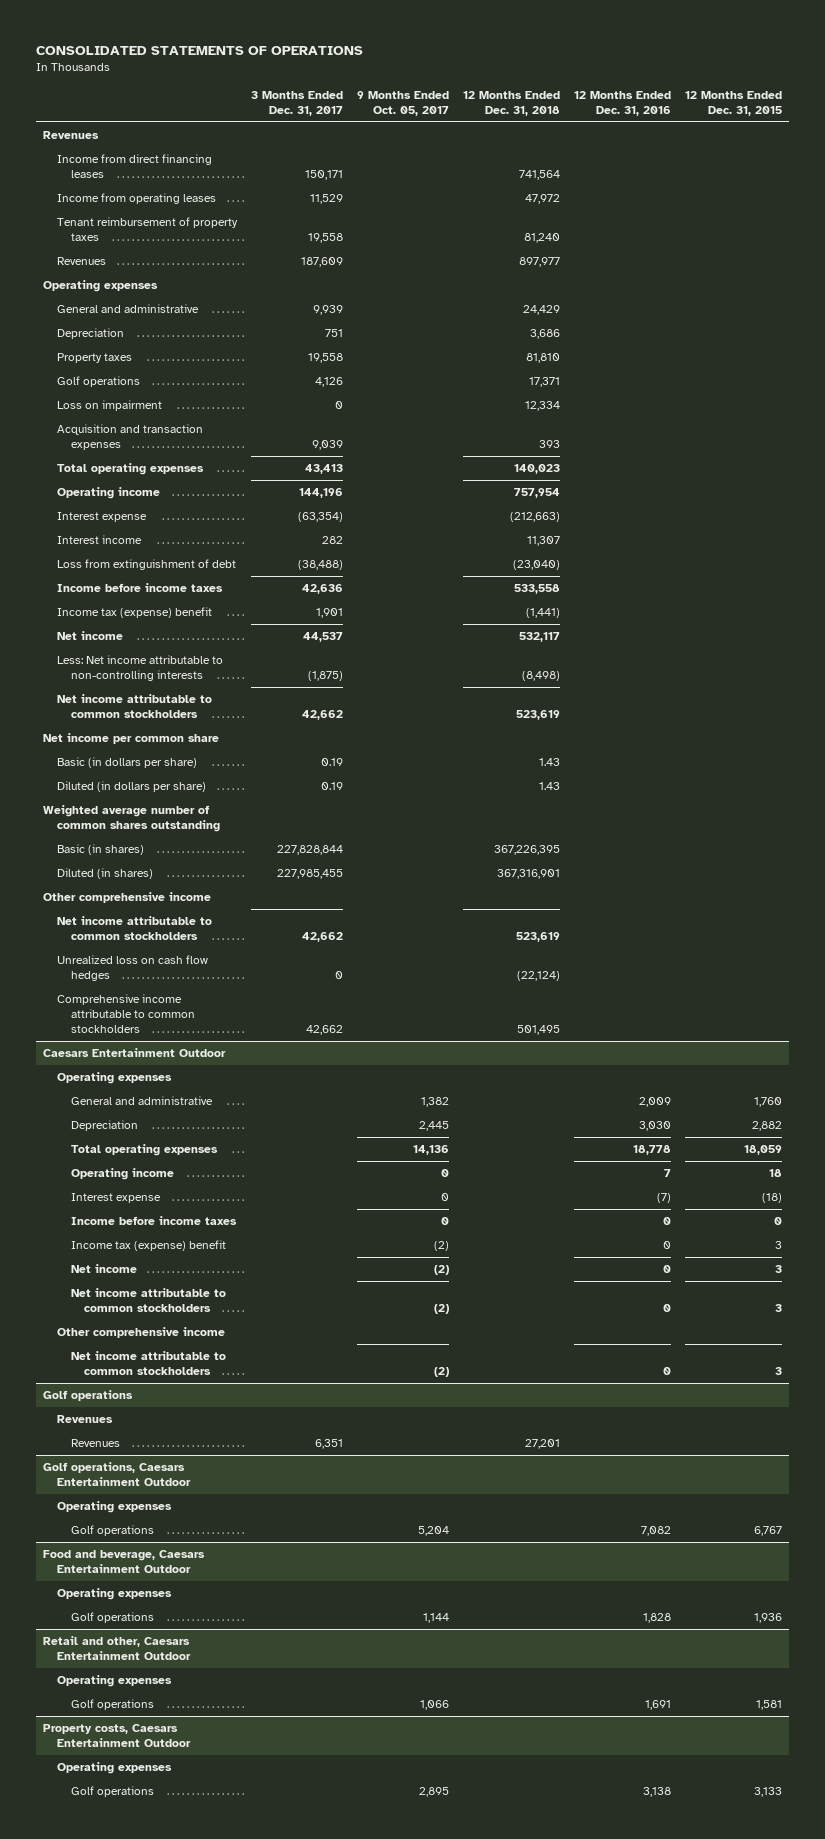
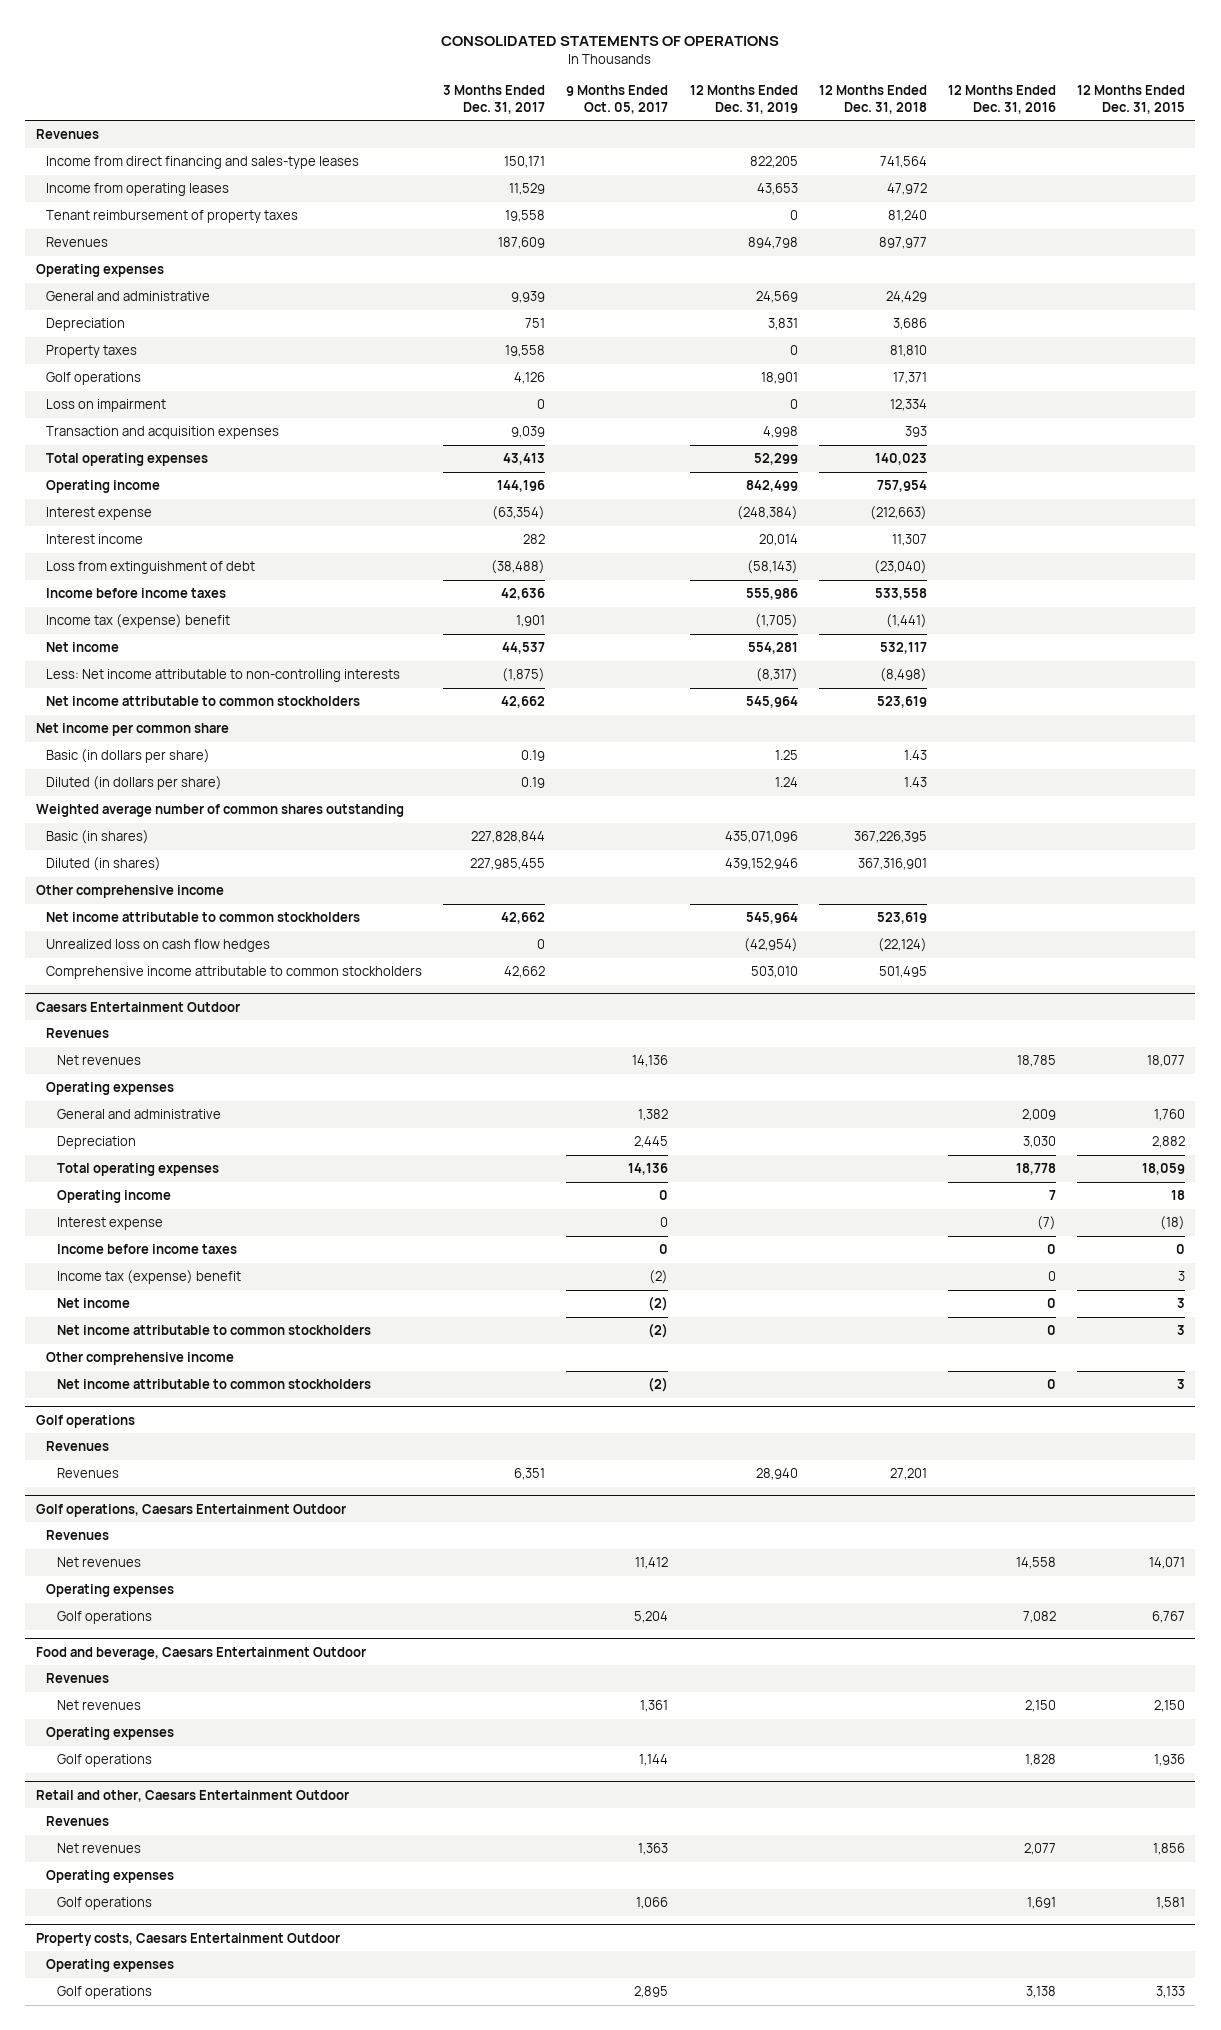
- | 3 Months Ended Dec. 31, 2017 | 9 Months Ended Oct. 05, 2017 | 12 Months Ended Dec. 31, 2018 | 12 Months Ended Dec. 31, 2016 | 12 Months Ended Dec. 31, 2015
+ | 3 Months Ended Dec. 31, 2017 | 9 Months Ended Oct. 05, 2017 | 12 Months Ended Dec. 31, 2019 | 12 Months Ended Dec. 31, 2018 | 12 Months Ended Dec. 31, 2016 | 12 Months Ended Dec. 31, 2015
- Income from direct financing leases | 150,171 | | 741,564 | |
+ Income from direct financing and sales-type leases | 150,171 | | 822,205 | 741,564 | |
- Acquisition and transaction expenses | 9,039 | | 393 | |
+ Transaction and acquisition expenses | 9,039 | | 4,998 | 393 | |
@ Caesars Entertainment Outdoor
+ Revenues
+ Net revenues | | 14,136 | | | 18,785 | 18,077
@ Golf operations, Caesars Entertainment Outdoor
+ Revenues
+ Net revenues | | 11,412 | | | 14,558 | 14,071
@ Food and beverage, Caesars Entertainment Outdoor
+ Revenues
+ Net revenues | | 1,361 | | | 2,150 | 2,150
@ Retail and other, Caesars Entertainment Outdoor
+ Revenues
+ Net revenues | | 1,363 | | | 2,077 | 1,856

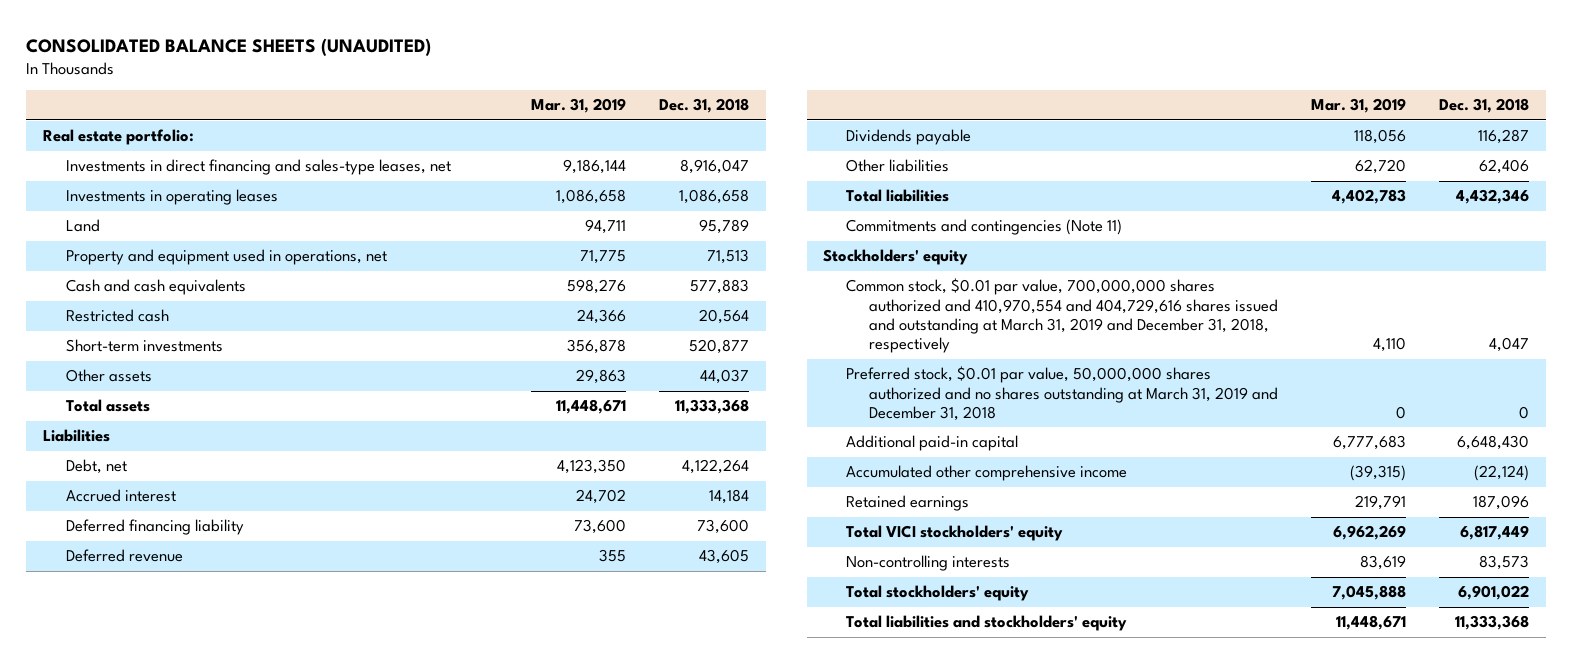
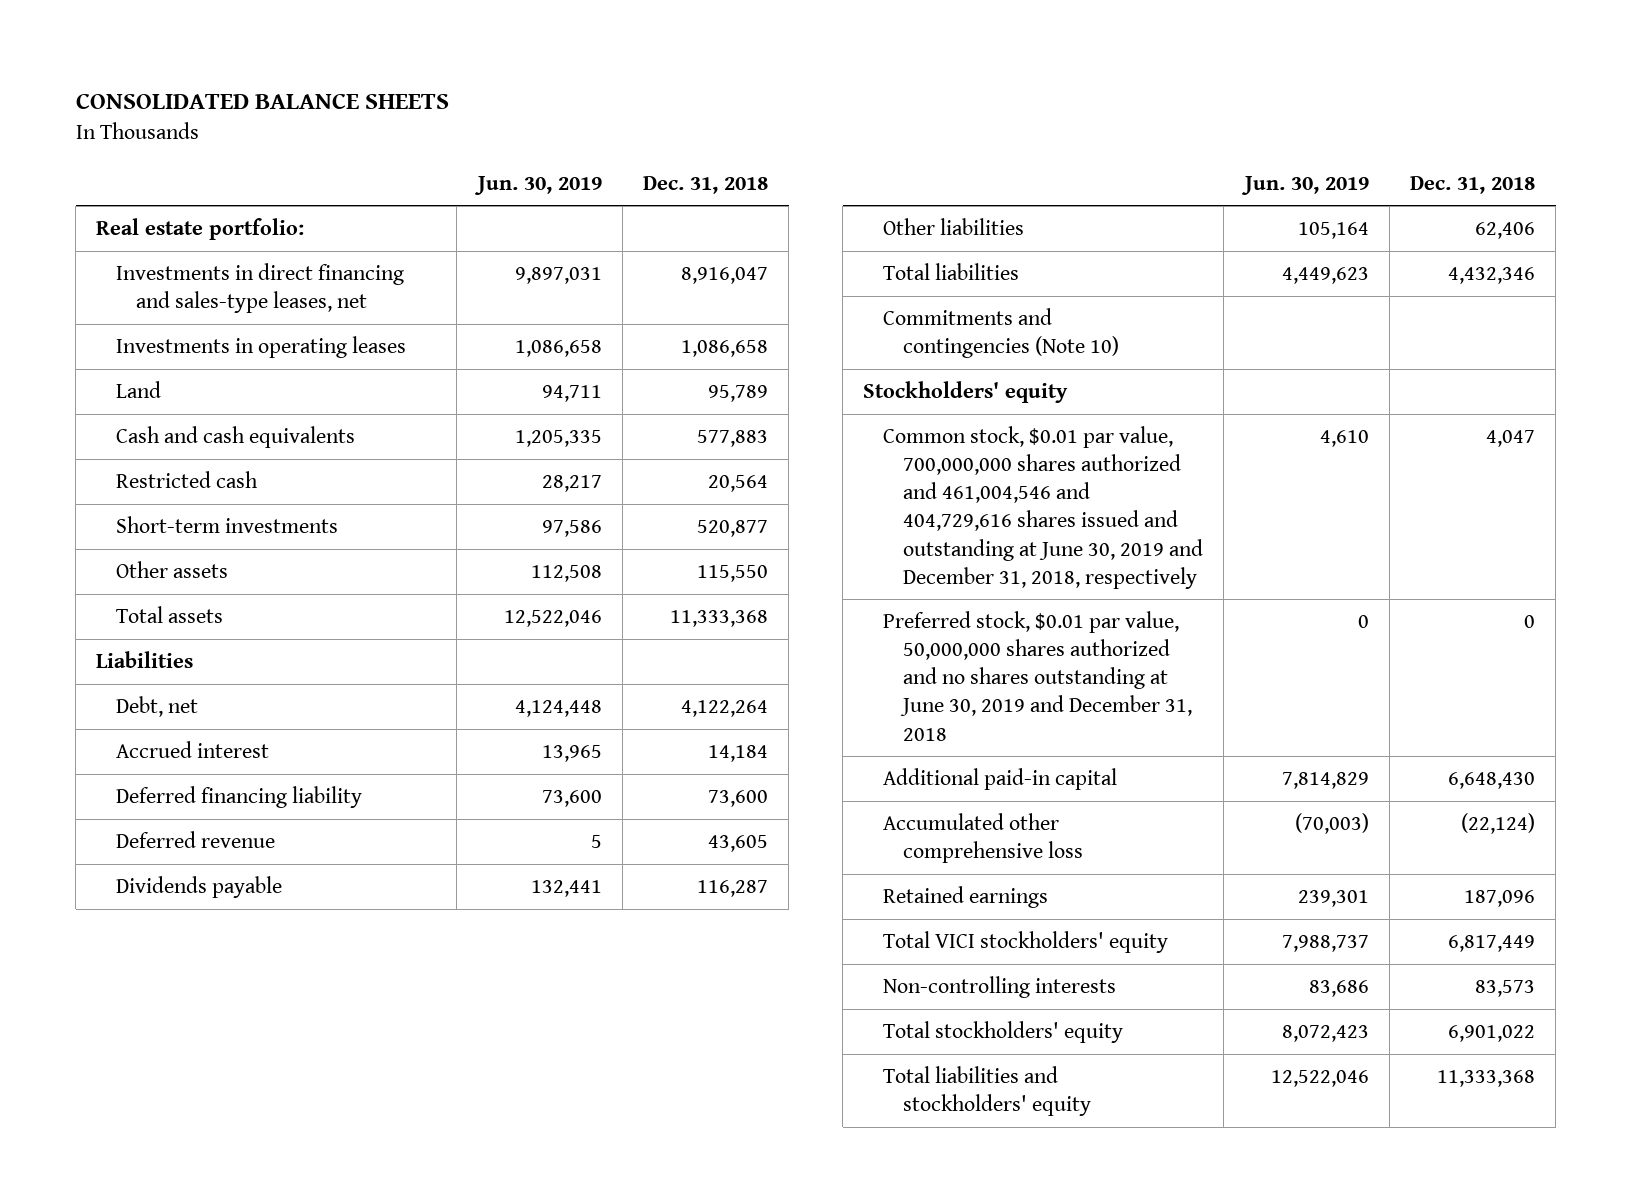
- CONSOLIDATED BALANCE SHEETS (UNAUDITED)
+ CONSOLIDATED BALANCE SHEETS
- | Mar. 31, 2019 | Dec. 31, 2018
+ | Jun. 30, 2019 | Dec. 31, 2018
- Property and equipment used in operations, net | 71,775 | 71,513
- Other assets | 29,863 | 44,037
+ Other assets | 112,508 | 115,550
- Commitments and contingencies (Note 11)
+ Commitments and contingencies (Note 10)
- Common stock, $0.01 par value, 700,000,000 shares authorized and 410,970,554 and 404,729,616 shares issued and outstanding at March 31, 2019 and December 31, 2018, respectively | 4,110 | 4,047
- Preferred stock, $0.01 par value, 50,000,000 shares authorized and no shares outstanding at March 31, 2019 and December 31, 2018 | 0 | 0
+ Common stock, $0.01 par value, 700,000,000 shares authorized and 461,004,546 and 404,729,616 shares issued and outstanding at June 30, 2019 and December 31, 2018, respectively | 4,610 | 4,047
+ Preferred stock, $0.01 par value, 50,000,000 shares authorized and no shares outstanding at June 30, 2019 and December 31, 2018 | 0 | 0
- Accumulated other comprehensive income | (39,315) | (22,124)
+ Accumulated other comprehensive loss | (70,003) | (22,124)

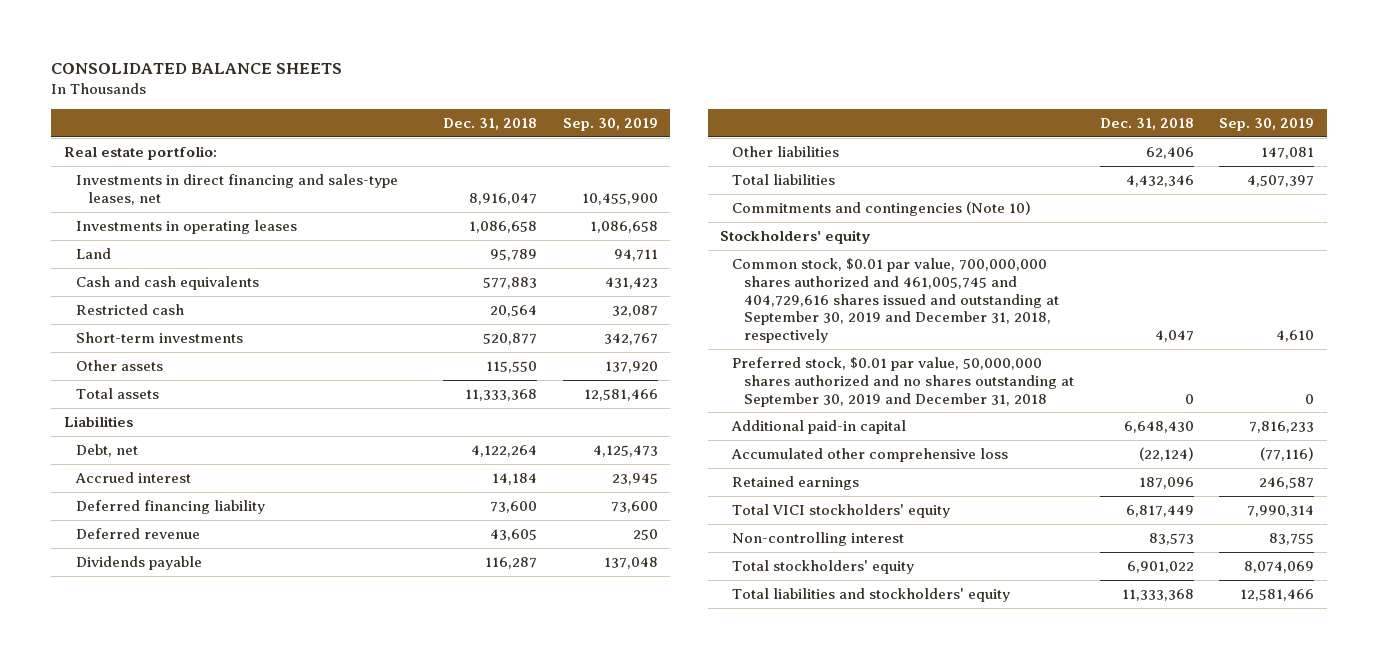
- | Jun. 30, 2019 | Dec. 31, 2018
+ | Dec. 31, 2018 | Sep. 30, 2019
- Common stock, $0.01 par value, 700,000,000 shares authorized and 461,004,546 and 404,729,616 shares issued and outstanding at June 30, 2019 and December 31, 2018, respectively | 4,610 | 4,047
- Preferred stock, $0.01 par value, 50,000,000 shares authorized and no shares outstanding at June 30, 2019 and December 31, 2018 | 0 | 0
+ Common stock, $0.01 par value, 700,000,000 shares authorized and 461,005,745 and 404,729,616 shares issued and outstanding at September 30, 2019 and December 31, 2018, respectively | 4,047 | 4,610
+ Preferred stock, $0.01 par value, 50,000,000 shares authorized and no shares outstanding at September 30, 2019 and December 31, 2018 | 0 | 0
- Non-controlling interests | 83,686 | 83,573
+ Non-controlling interest | 83,573 | 83,755

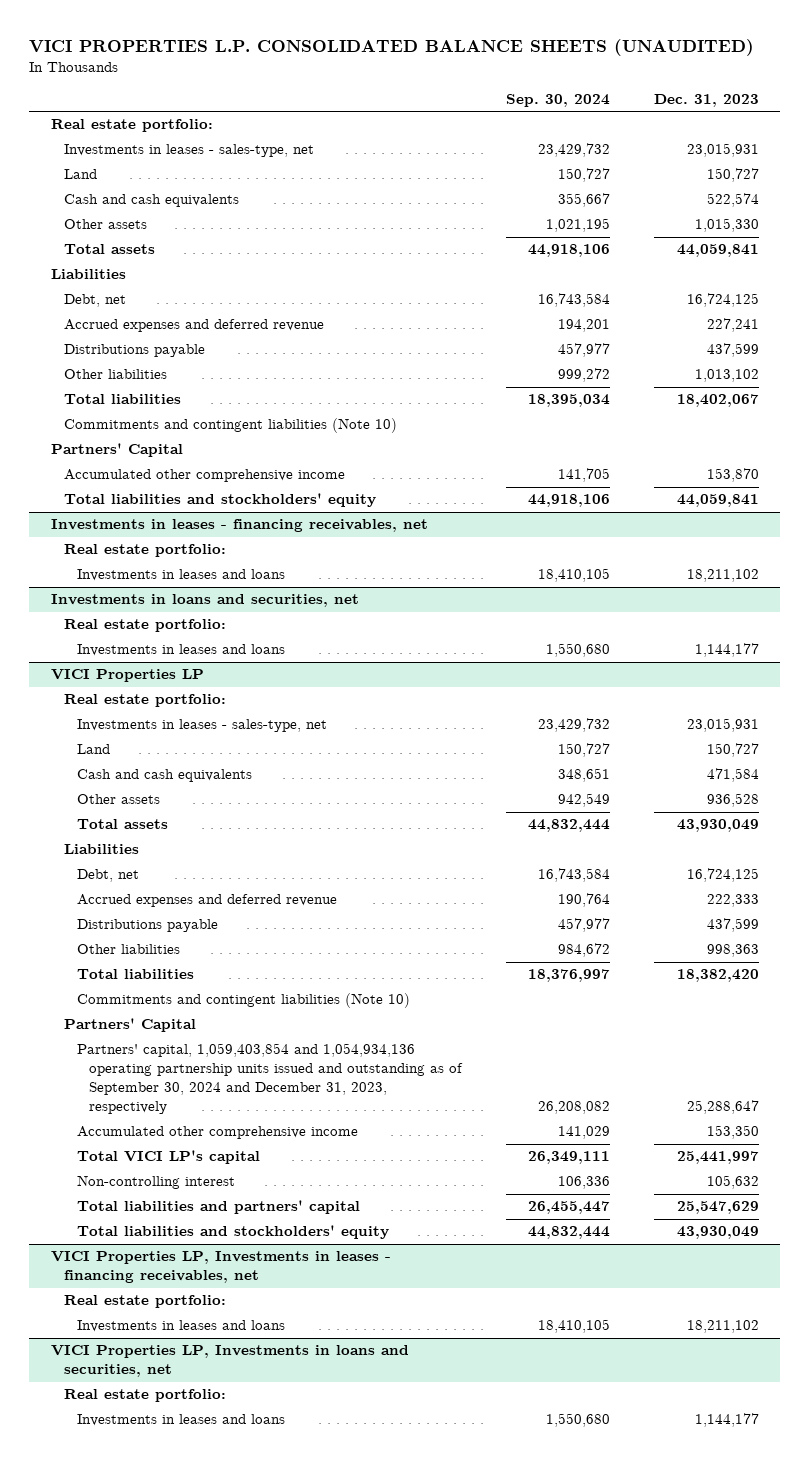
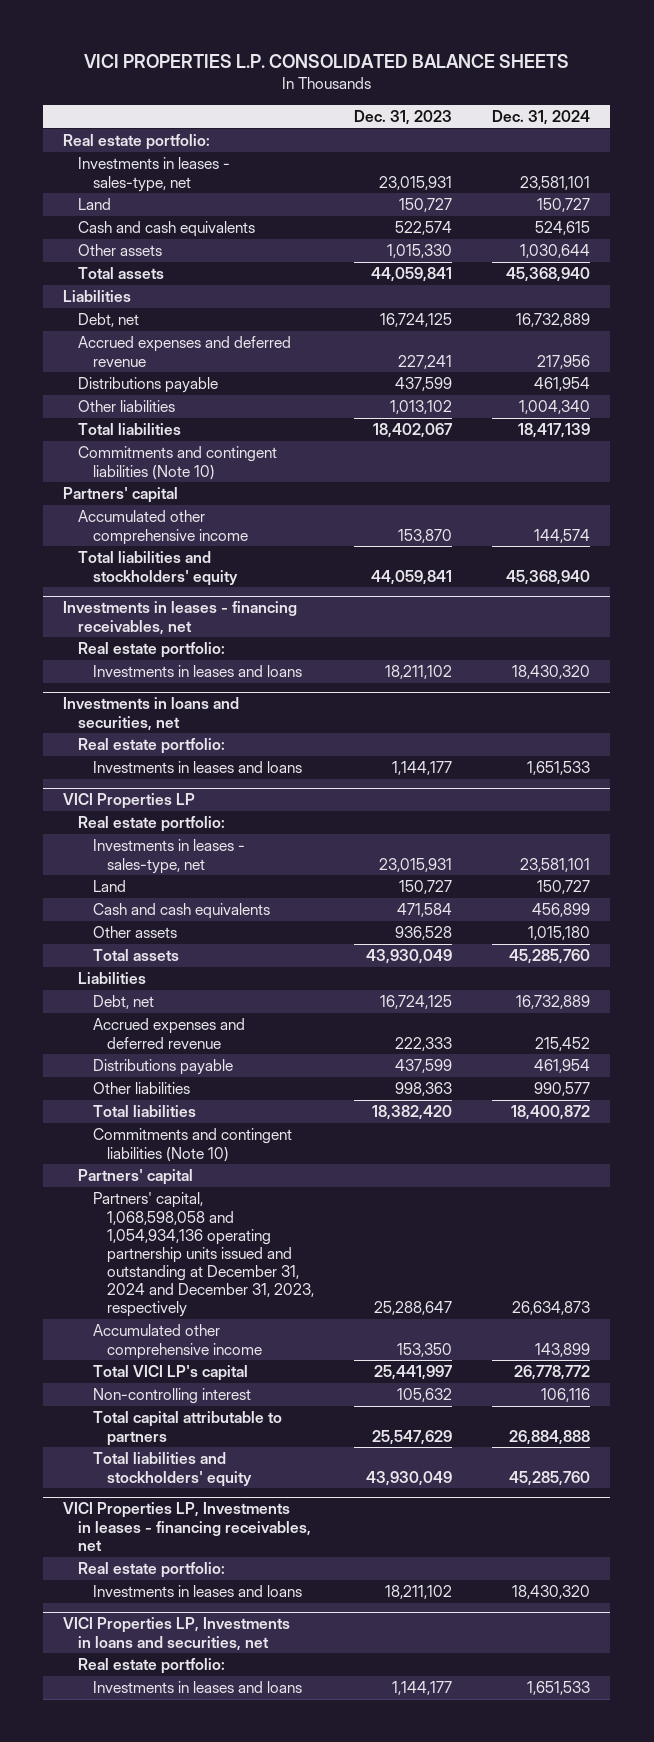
- VICI PROPERTIES L.P. CONSOLIDATED BALANCE SHEETS (UNAUDITED)
+ VICI PROPERTIES L.P. CONSOLIDATED BALANCE SHEETS
- | Sep. 30, 2024 | Dec. 31, 2023
+ | Dec. 31, 2023 | Dec. 31, 2024
- Partners' Capital
+ Partners' capital
@ VICI Properties LP
- Partners' Capital
- Partners' capital, 1,059,403,854 and 1,054,934,136 operating partnership units issued and outstanding as of September 30, 2024 and December 31, 2023, respectively | 26,208,082 | 25,288,647
+ Partners' capital
+ Partners' capital, 1,068,598,058 and 1,054,934,136 operating partnership units issued and outstanding at December 31, 2024 and December 31, 2023, respectively | 25,288,647 | 26,634,873
- Total liabilities and partners' capital | 26,455,447 | 25,547,629
+ Total capital attributable to partners | 25,547,629 | 26,884,888

